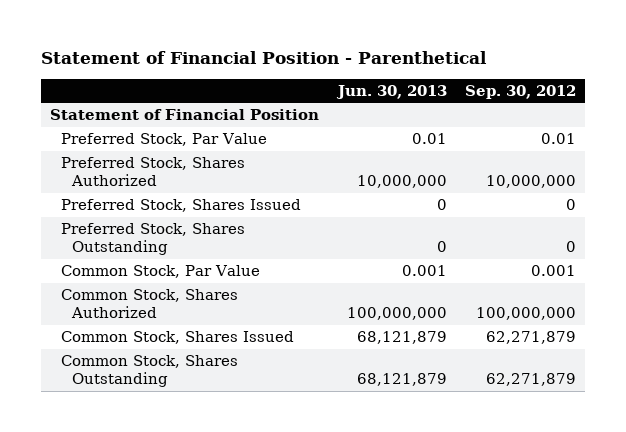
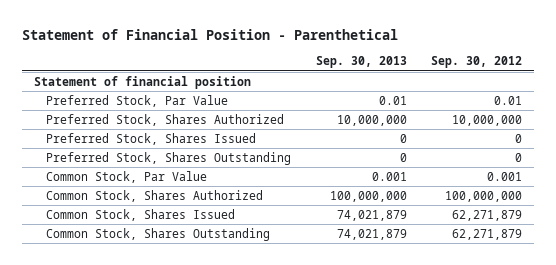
- | Jun. 30, 2013 | Sep. 30, 2012
+ | Sep. 30, 2013 | Sep. 30, 2012
- Statement of Financial Position
+ Statement of financial position

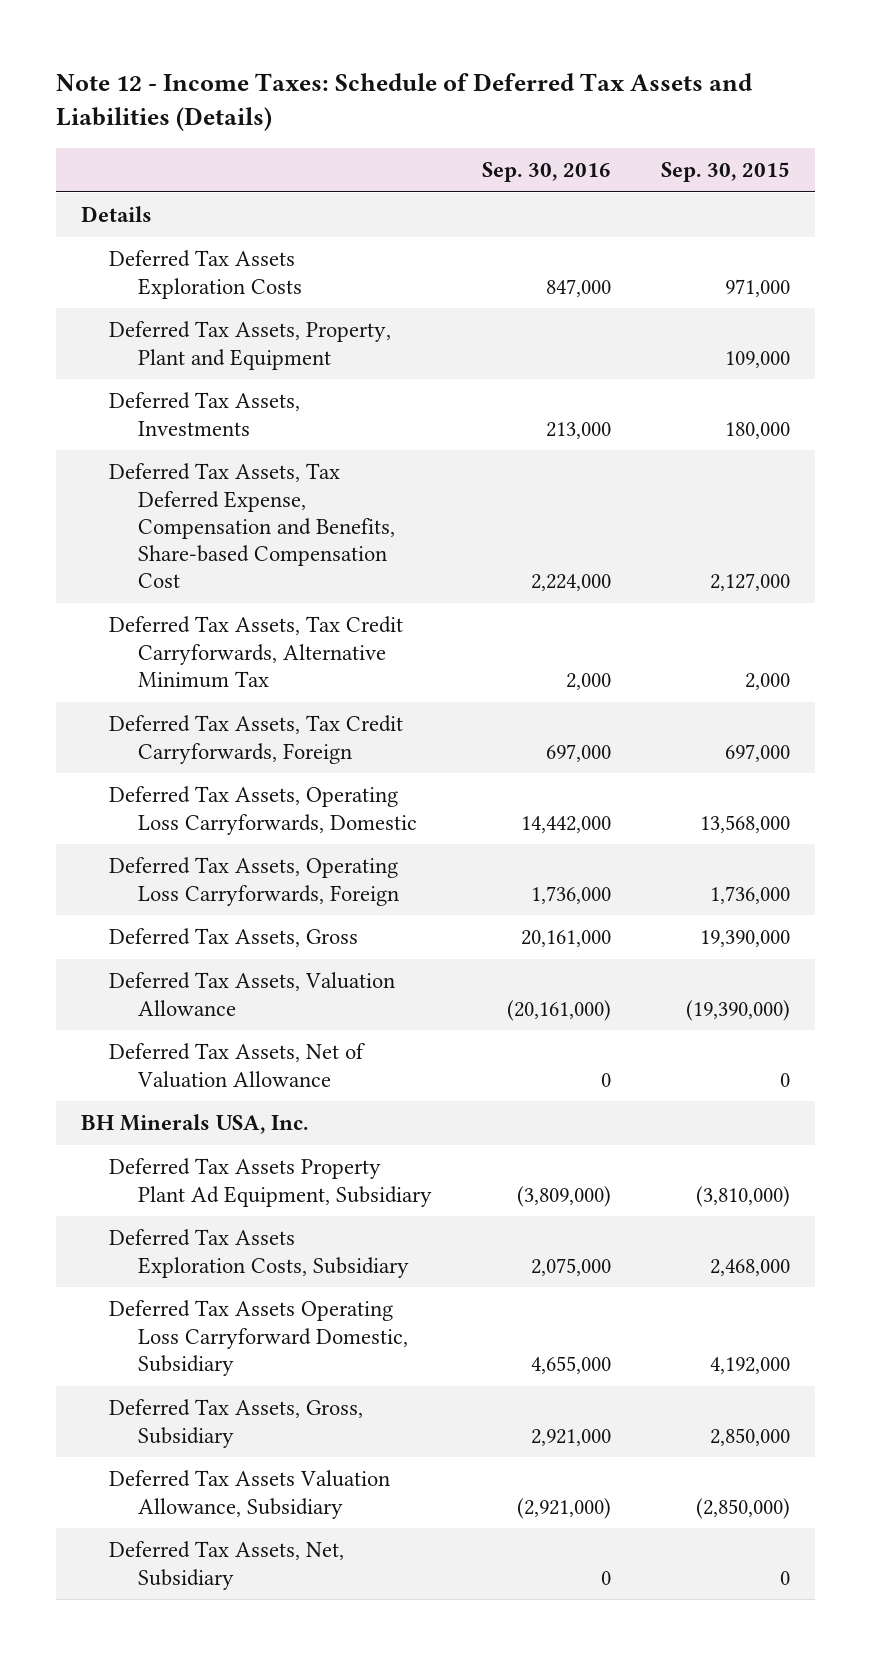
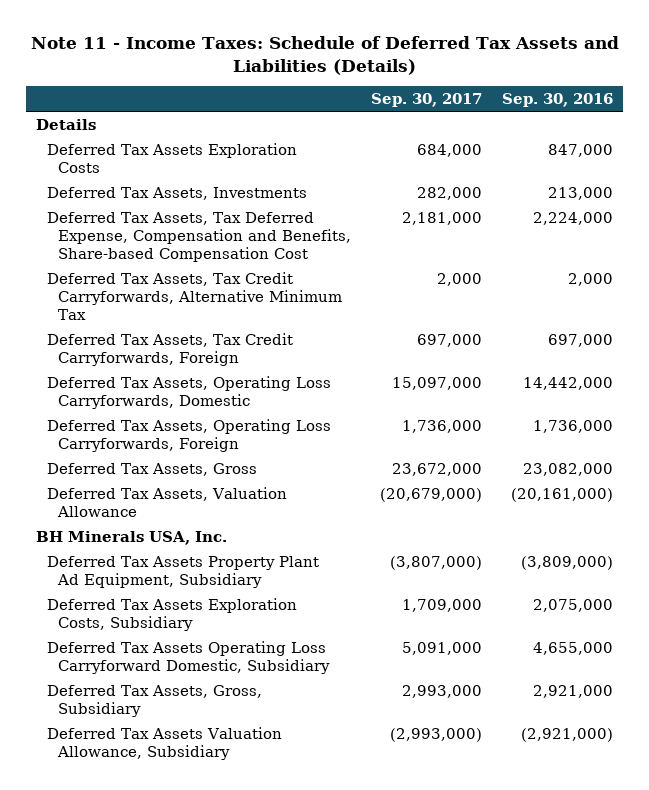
- Note 12 - Income Taxes: Schedule of Deferred Tax Assets and Liabilities (Details)
+ Note 11 - Income Taxes: Schedule of Deferred Tax Assets and Liabilities (Details)
- | Sep. 30, 2016 | Sep. 30, 2015
+ | Sep. 30, 2017 | Sep. 30, 2016
- Deferred Tax Assets, Property, Plant and Equipment | | 109,000
- Deferred Tax Assets, Gross | 20,161,000 | 19,390,000
+ Deferred Tax Assets, Gross | 23,672,000 | 23,082,000
- Deferred Tax Assets, Net of Valuation Allowance | 0 | 0
- Deferred Tax Assets, Net, Subsidiary | 0 | 0

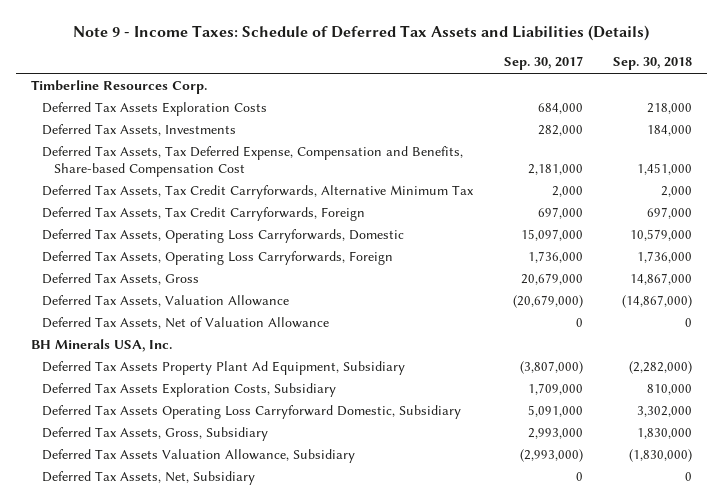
- Note 11 - Income Taxes: Schedule of Deferred Tax Assets and Liabilities (Details)
+ Note 9 - Income Taxes: Schedule of Deferred Tax Assets and Liabilities (Details)
- | Sep. 30, 2017 | Sep. 30, 2016
+ | Sep. 30, 2017 | Sep. 30, 2018
- Details
+ Timberline Resources Corp.
- Deferred Tax Assets, Gross | 23,672,000 | 23,082,000
+ Deferred Tax Assets, Gross | 20,679,000 | 14,867,000
+ Deferred Tax Assets, Net of Valuation Allowance | 0 | 0
+ Deferred Tax Assets, Net, Subsidiary | 0 | 0

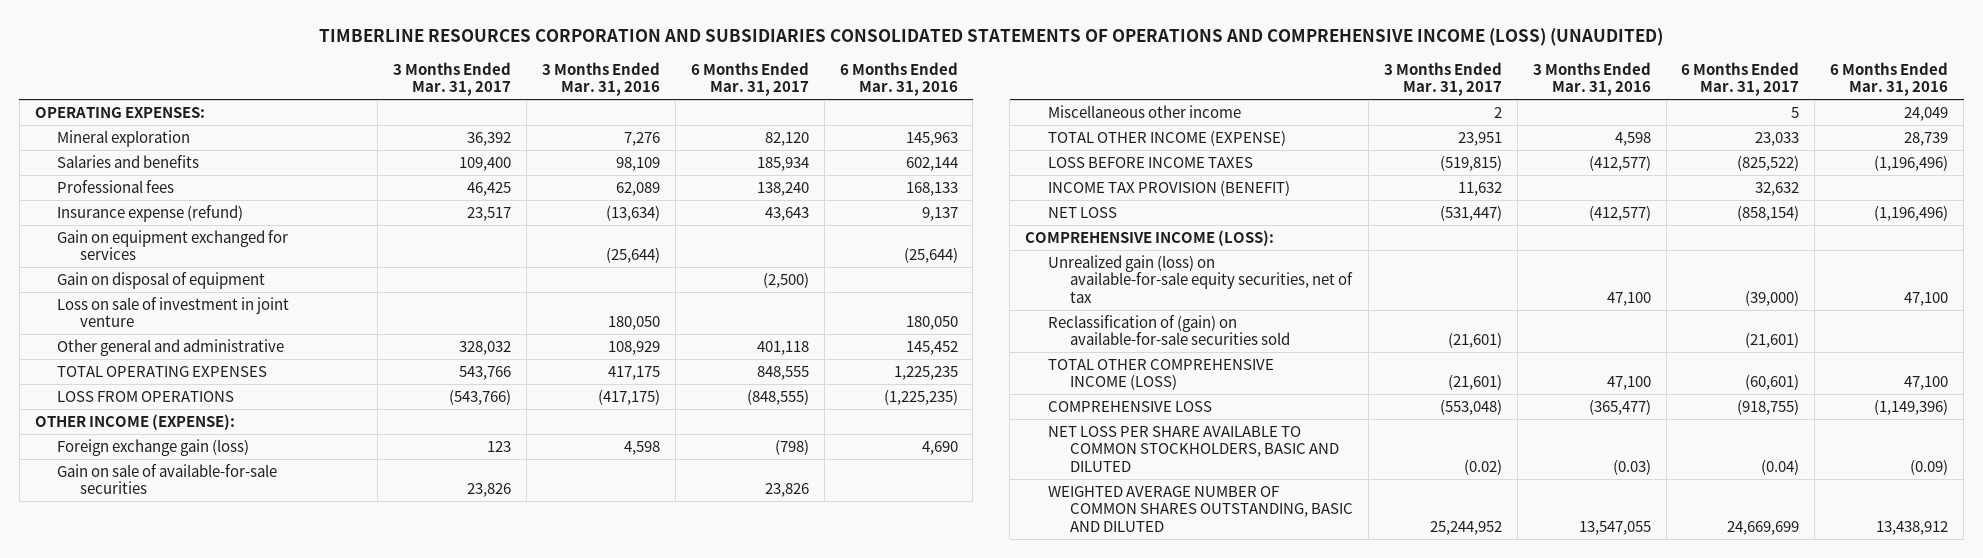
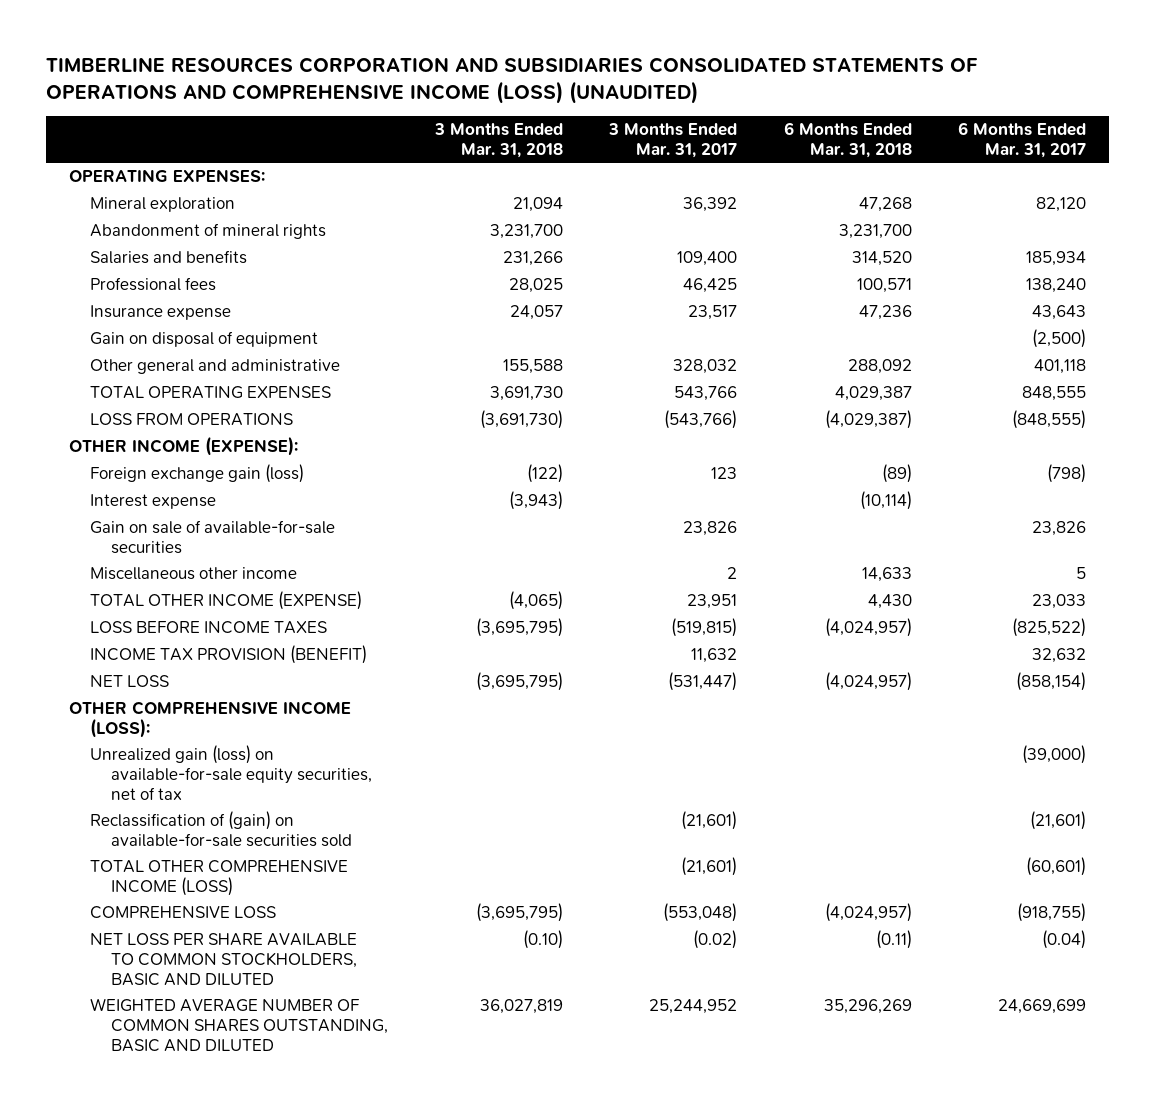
- | 3 Months Ended Mar. 31, 2017 | 3 Months Ended Mar. 31, 2016 | 6 Months Ended Mar. 31, 2017 | 6 Months Ended Mar. 31, 2016
+ | 3 Months Ended Mar. 31, 2018 | 3 Months Ended Mar. 31, 2017 | 6 Months Ended Mar. 31, 2018 | 6 Months Ended Mar. 31, 2017
+ Abandonment of mineral rights | 3,231,700 | | 3,231,700 |
- Insurance expense (refund) | 23,517 | (13,634) | 43,643 | 9,137
- Gain on equipment exchanged for services | | (25,644) | | (25,644)
+ Insurance expense | 24,057 | 23,517 | 47,236 | 43,643
- Loss on sale of investment in joint venture | | 180,050 | | 180,050
+ Interest expense | (3,943) | | (10,114) |
- COMPREHENSIVE INCOME (LOSS):
+ OTHER COMPREHENSIVE INCOME (LOSS):

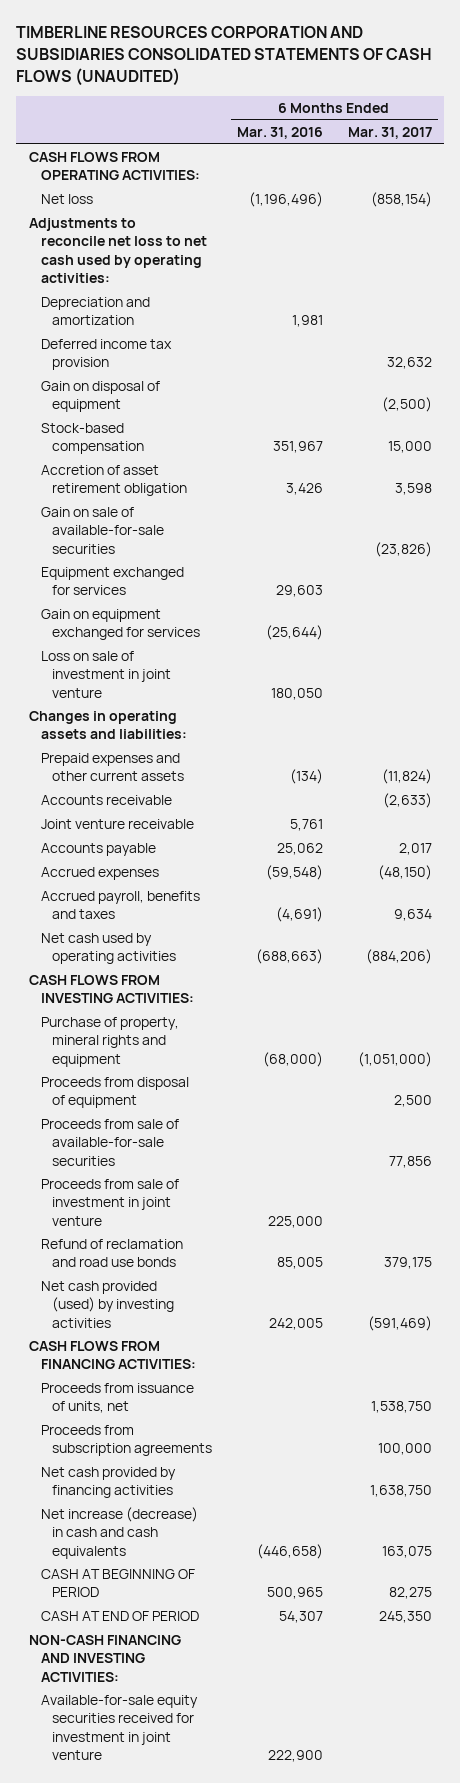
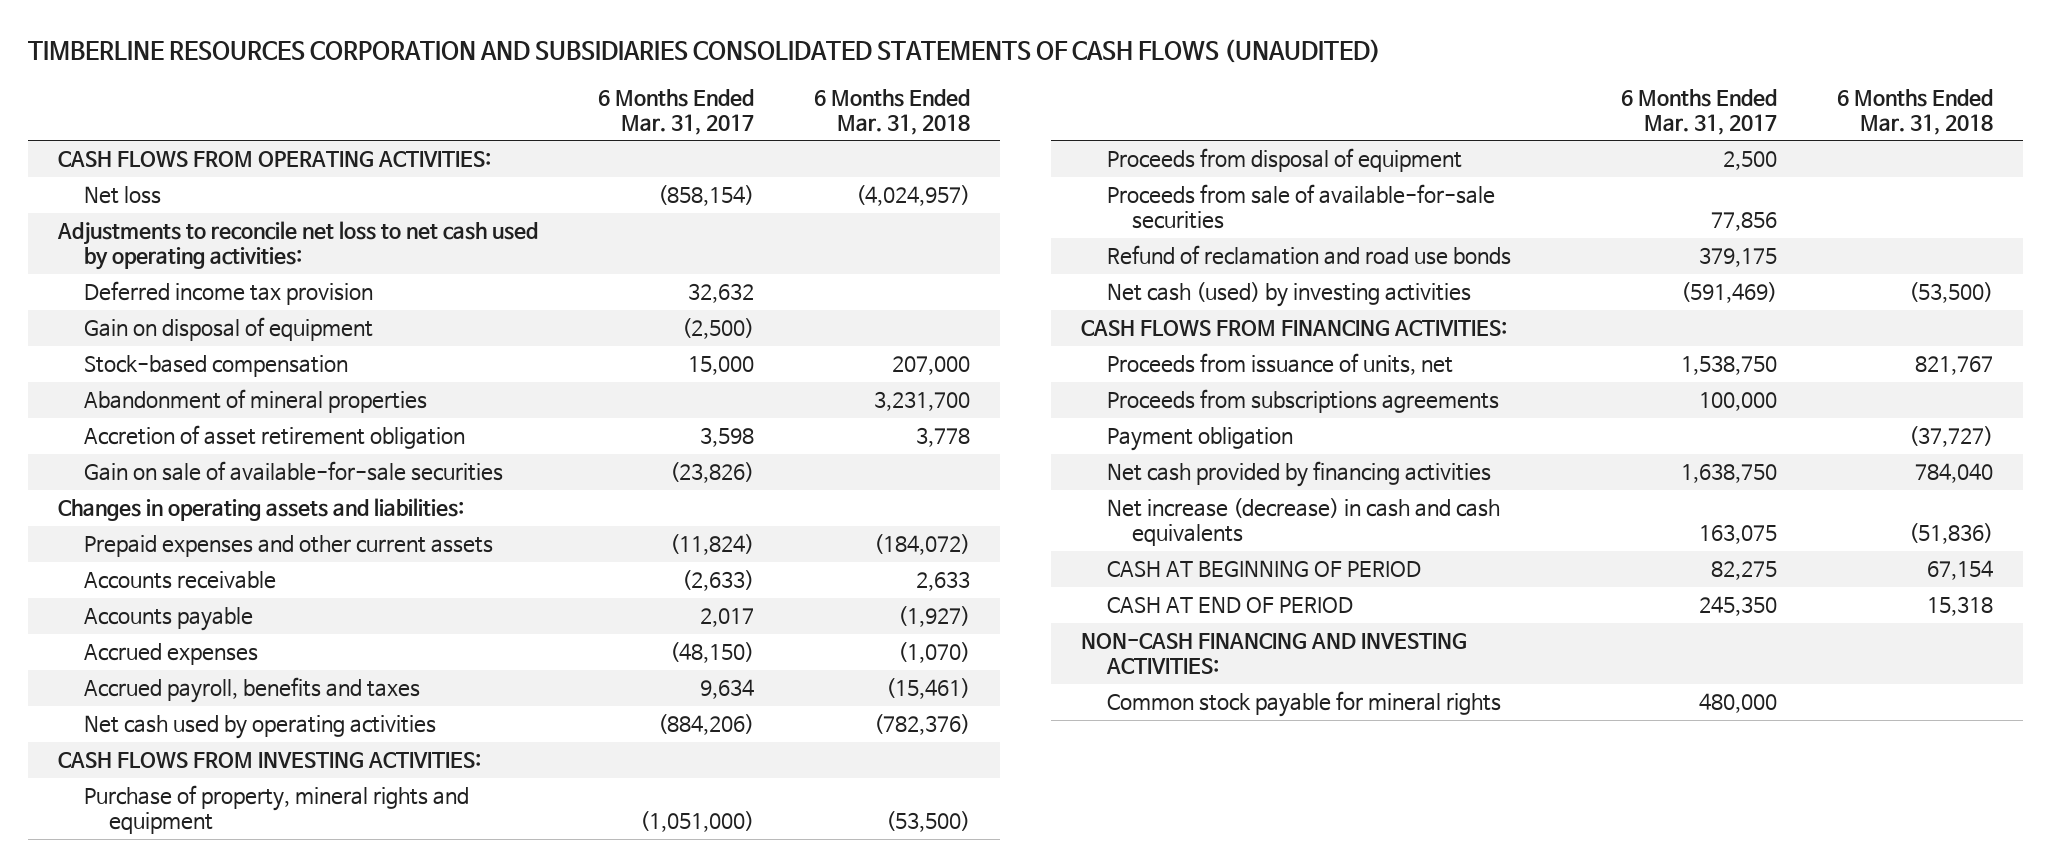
- | 6 Months Ended Mar. 31, 2016 | 6 Months Ended Mar. 31, 2017
+ | 6 Months Ended Mar. 31, 2017 | 6 Months Ended Mar. 31, 2018
- Depreciation and amortization | 1,981 |
+ Abandonment of mineral properties | | 3,231,700
- Equipment exchanged for services | 29,603 |
- Gain on equipment exchanged for services | (25,644) |
- Loss on sale of investment in joint venture | 180,050 |
- Joint venture receivable | 5,761 |
- Proceeds from sale of investment in joint venture | 225,000 |
- Net cash provided (used) by investing activities | 242,005 | (591,469)
+ Net cash (used) by investing activities | (591,469) | (53,500)
- Proceeds from subscription agreements | | 100,000
+ Proceeds from subscriptions agreements | 100,000 |
+ Payment obligation | | (37,727)
- Available-for-sale equity securities received for investment in joint venture | 222,900 |
+ Common stock payable for mineral rights | 480,000 |

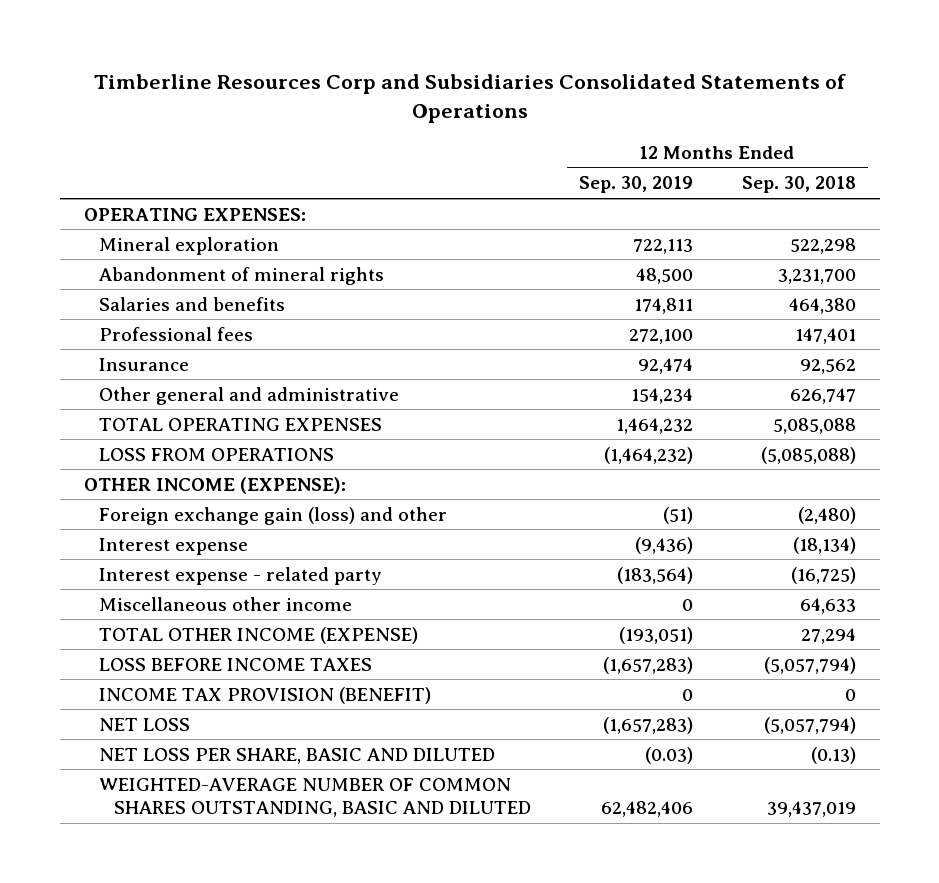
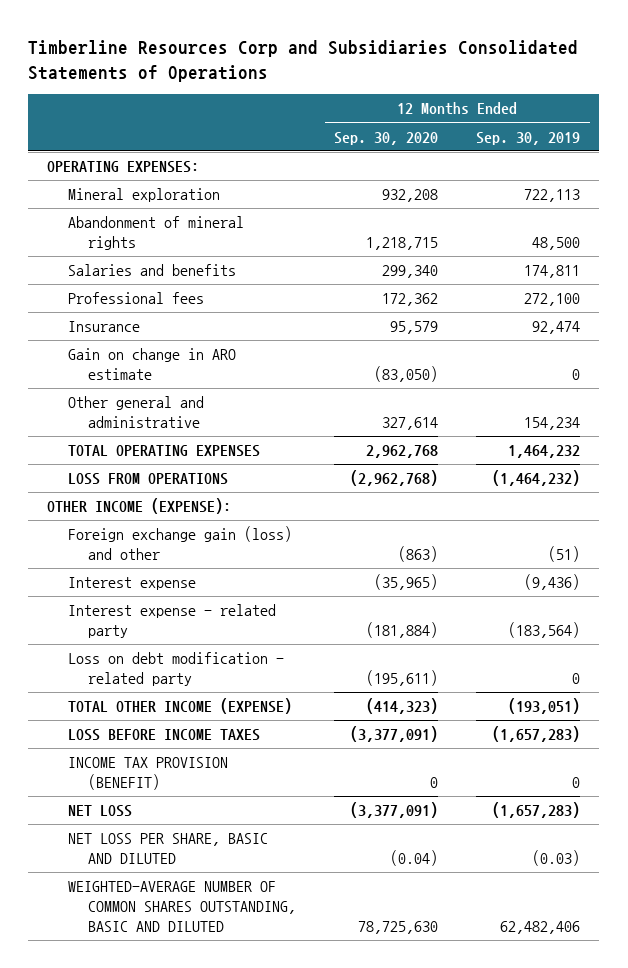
- | 12 Months Ended Sep. 30, 2019 | 12 Months Ended Sep. 30, 2018
+ | 12 Months Ended Sep. 30, 2020 | 12 Months Ended Sep. 30, 2019
+ Gain on change in ARO estimate | (83,050) | 0
- Miscellaneous other income | 0 | 64,633
+ Loss on debt modification - related party | (195,611) | 0

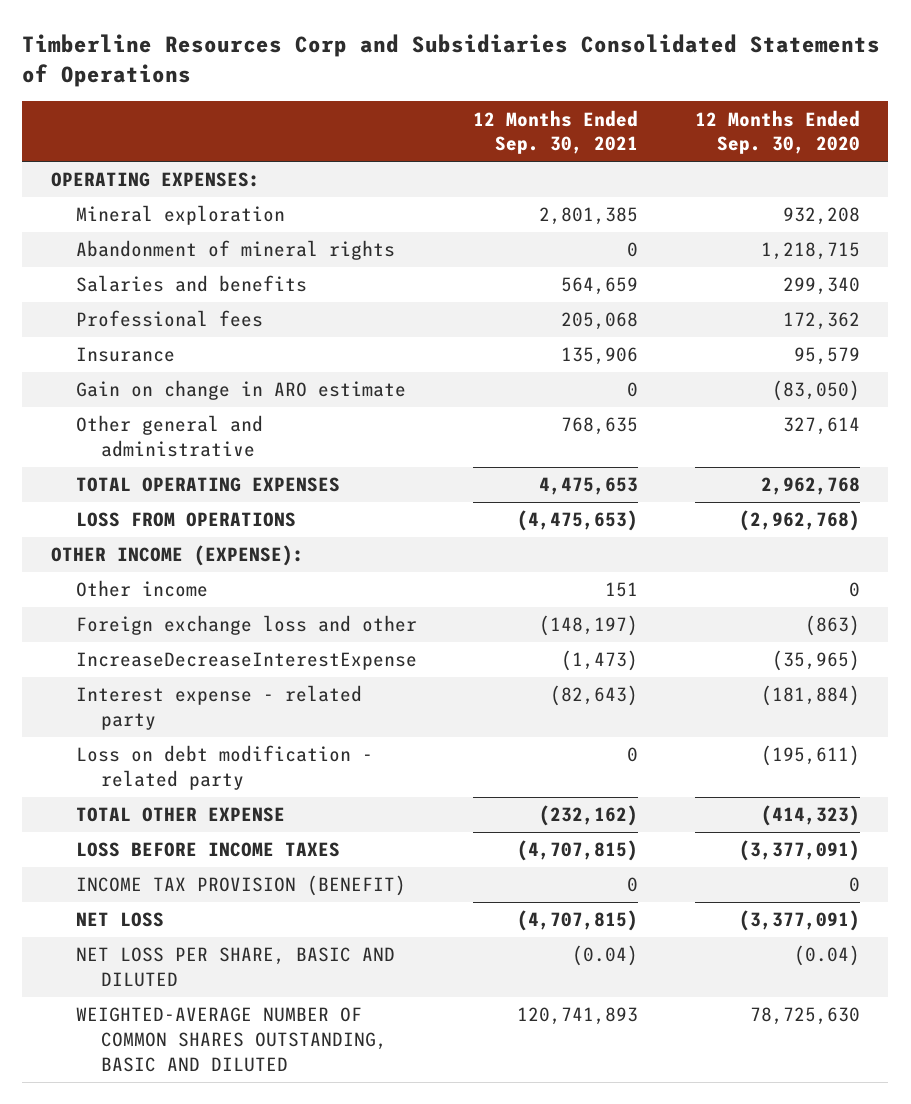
- | 12 Months Ended Sep. 30, 2020 | 12 Months Ended Sep. 30, 2019
+ | 12 Months Ended Sep. 30, 2021 | 12 Months Ended Sep. 30, 2020
- Foreign exchange gain (loss) and other | (863) | (51)
- Interest expense | (35,965) | (9,436)
+ Other income | 151 | 0
+ Foreign exchange loss and other | (148,197) | (863)
+ IncreaseDecreaseInterestExpense | (1,473) | (35,965)
- TOTAL OTHER INCOME (EXPENSE) | (414,323) | (193,051)
+ TOTAL OTHER EXPENSE | (232,162) | (414,323)

